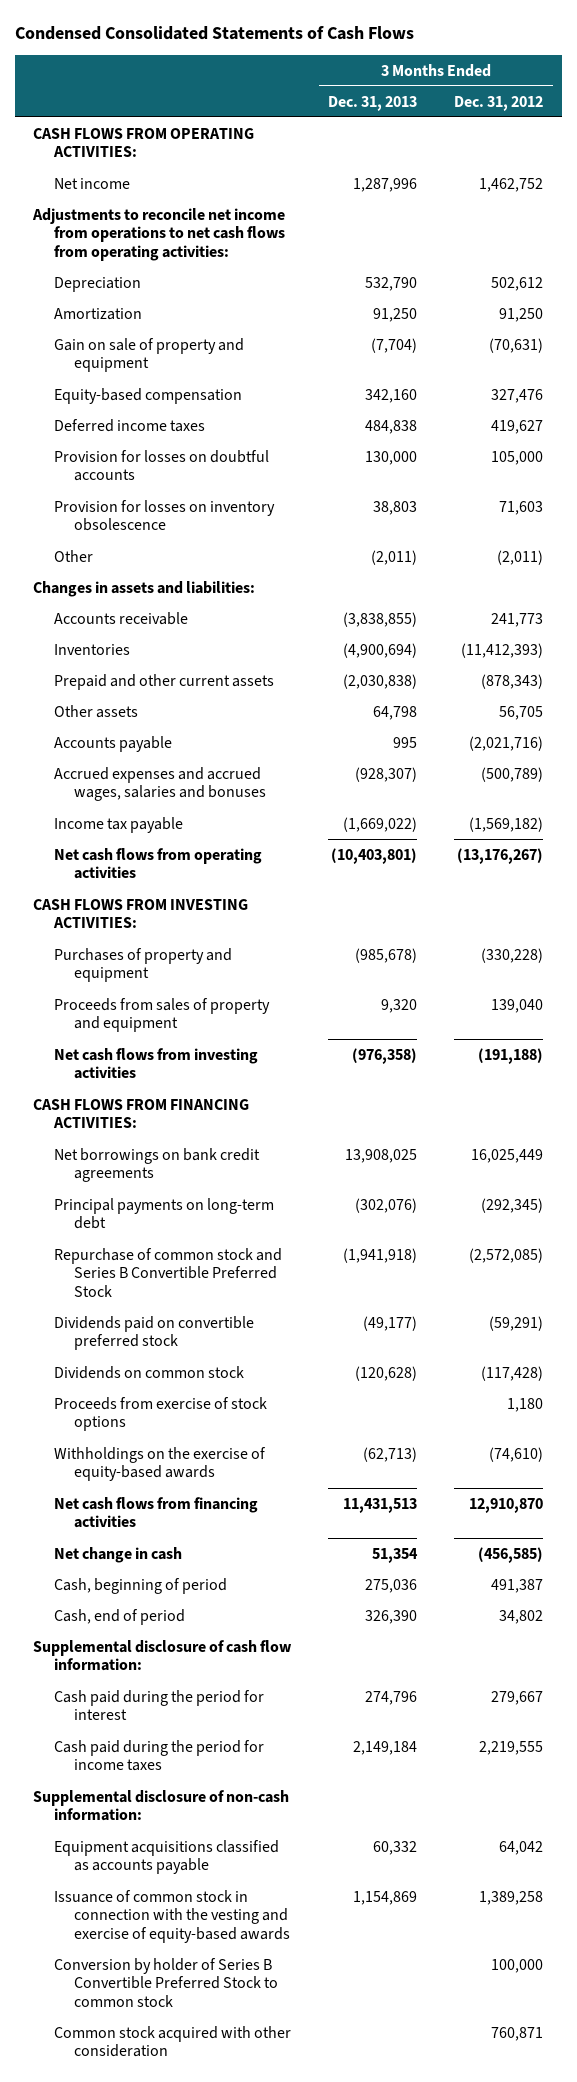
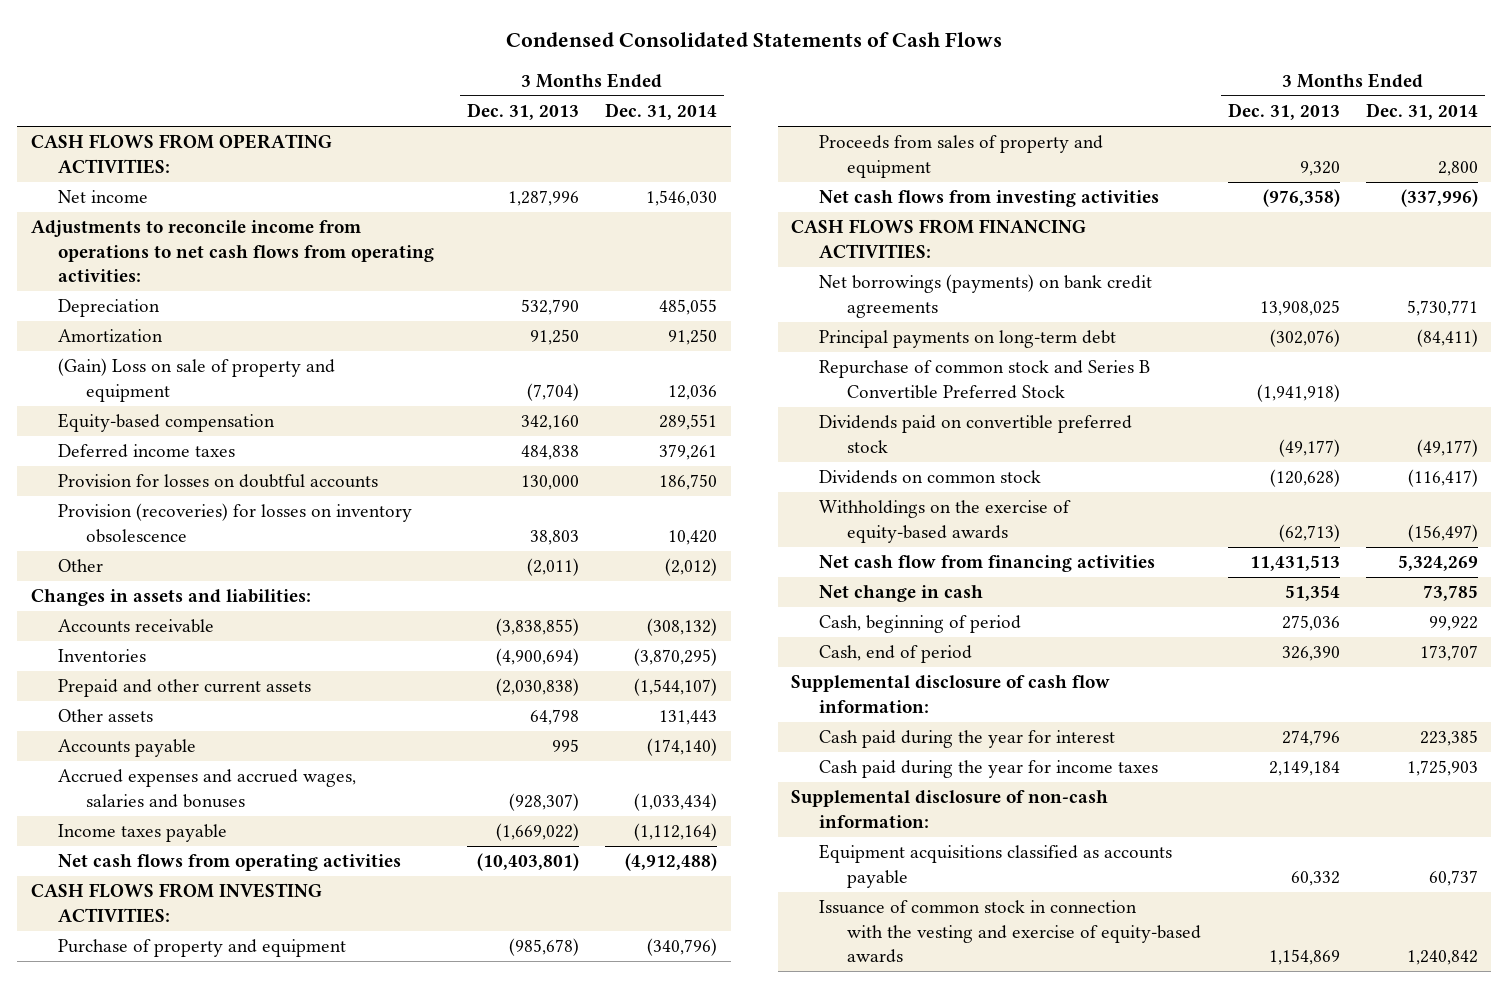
- | 3 Months Ended Dec. 31, 2013 | 3 Months Ended Dec. 31, 2012
+ | 3 Months Ended Dec. 31, 2013 | 3 Months Ended Dec. 31, 2014
- Adjustments to reconcile net income from operations to net cash flows from operating activities:
+ Adjustments to reconcile income from operations to net cash flows from operating activities:
- Gain on sale of property and equipment | (7,704) | (70,631)
+ (Gain) Loss on sale of property and equipment | (7,704) | 12,036
- Provision for losses on inventory obsolescence | 38,803 | 71,603
+ Provision (recoveries) for losses on inventory obsolescence | 38,803 | 10,420
- Income tax payable | (1,669,022) | (1,569,182)
+ Income taxes payable | (1,669,022) | (1,112,164)
- Purchases of property and equipment | (985,678) | (330,228)
+ Purchase of property and equipment | (985,678) | (340,796)
- Net borrowings on bank credit agreements | 13,908,025 | 16,025,449
+ Net borrowings (payments) on bank credit agreements | 13,908,025 | 5,730,771
- Proceeds from exercise of stock options | | 1,180
- Net cash flows from financing activities | 11,431,513 | 12,910,870
+ Net cash flow from financing activities | 11,431,513 | 5,324,269
- Cash paid during the period for interest | 274,796 | 279,667
- Cash paid during the period for income taxes | 2,149,184 | 2,219,555
+ Cash paid during the year for interest | 274,796 | 223,385
+ Cash paid during the year for income taxes | 2,149,184 | 1,725,903
- Conversion by holder of Series B Convertible Preferred Stock to common stock | | 100,000
- Common stock acquired with other consideration | | 760,871

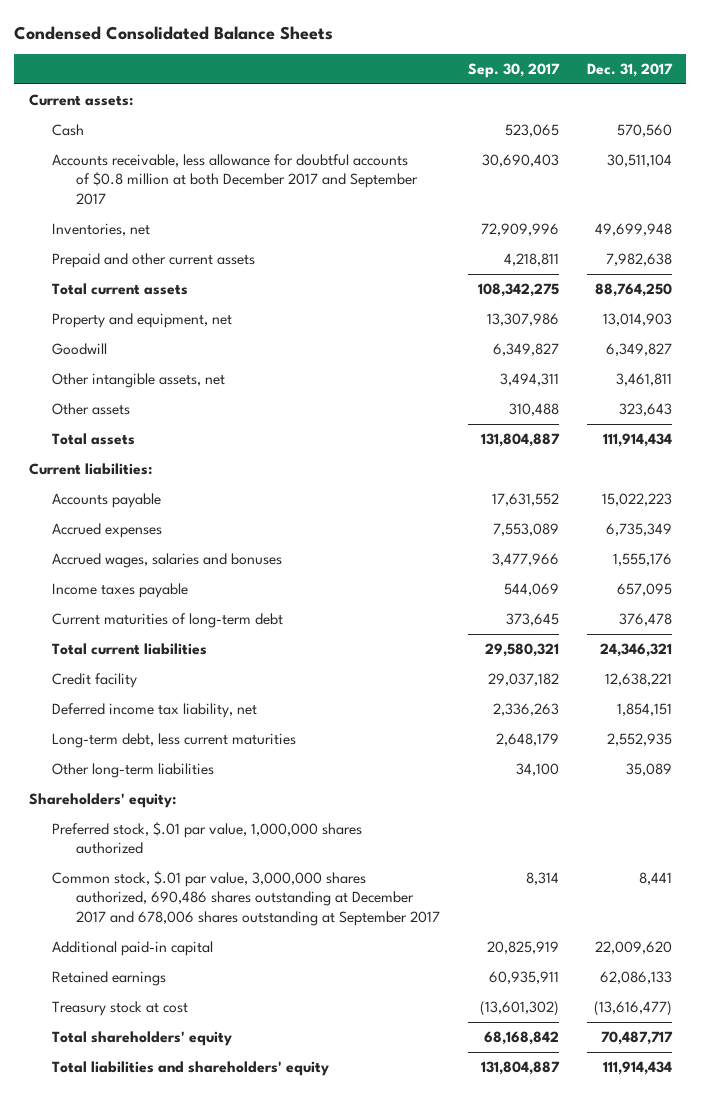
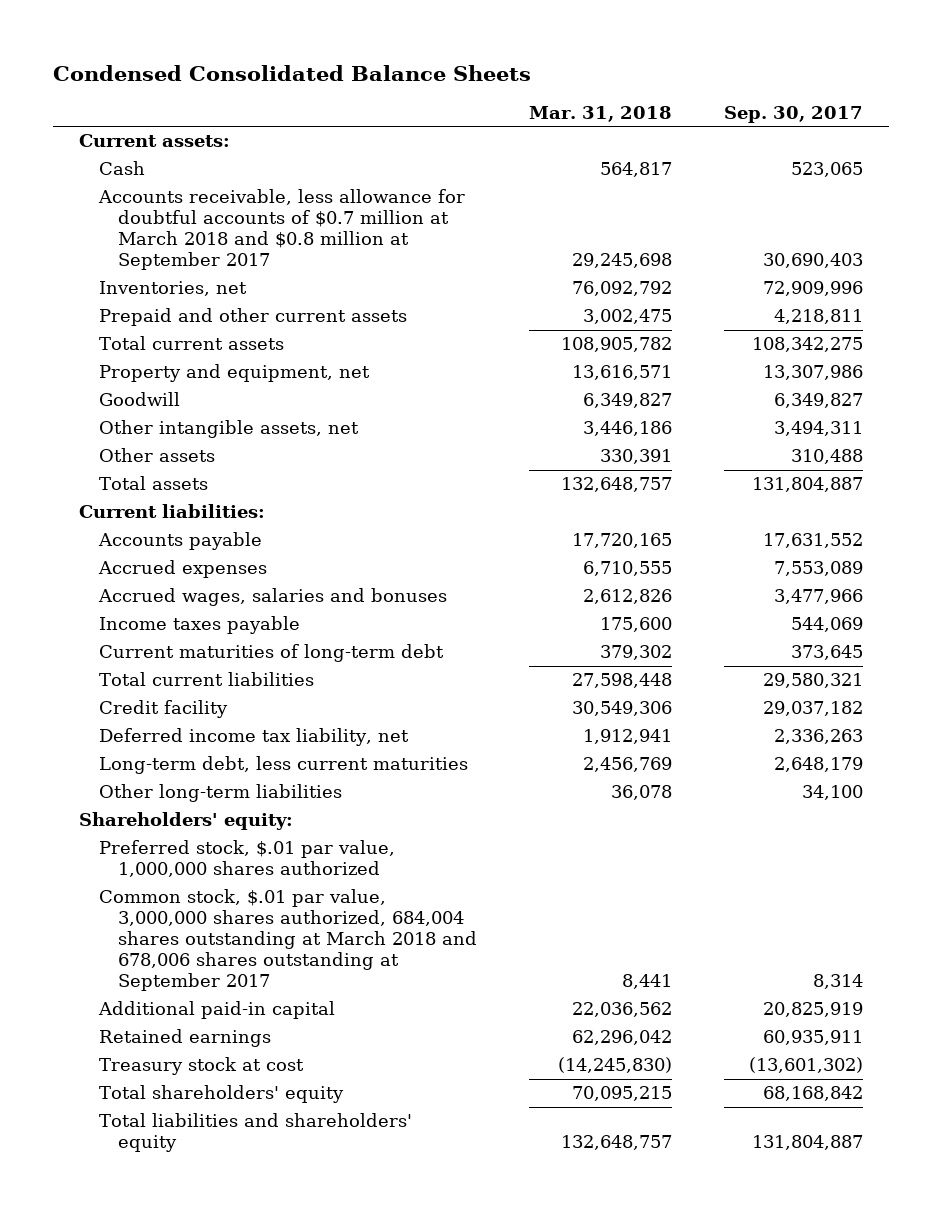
- | Sep. 30, 2017 | Dec. 31, 2017
+ | Mar. 31, 2018 | Sep. 30, 2017
- Accounts receivable, less allowance for doubtful accounts of $0.8 million at both December 2017 and September 2017 | 30,690,403 | 30,511,104
+ Accounts receivable, less allowance for doubtful accounts of $0.7 million at March 2018 and $0.8 million at September 2017 | 29,245,698 | 30,690,403
- Common stock, $.01 par value, 3,000,000 shares authorized, 690,486 shares outstanding at December 2017 and 678,006 shares outstanding at September 2017 | 8,314 | 8,441
+ Common stock, $.01 par value, 3,000,000 shares authorized, 684,004 shares outstanding at March 2018 and 678,006 shares outstanding at September 2017 | 8,441 | 8,314

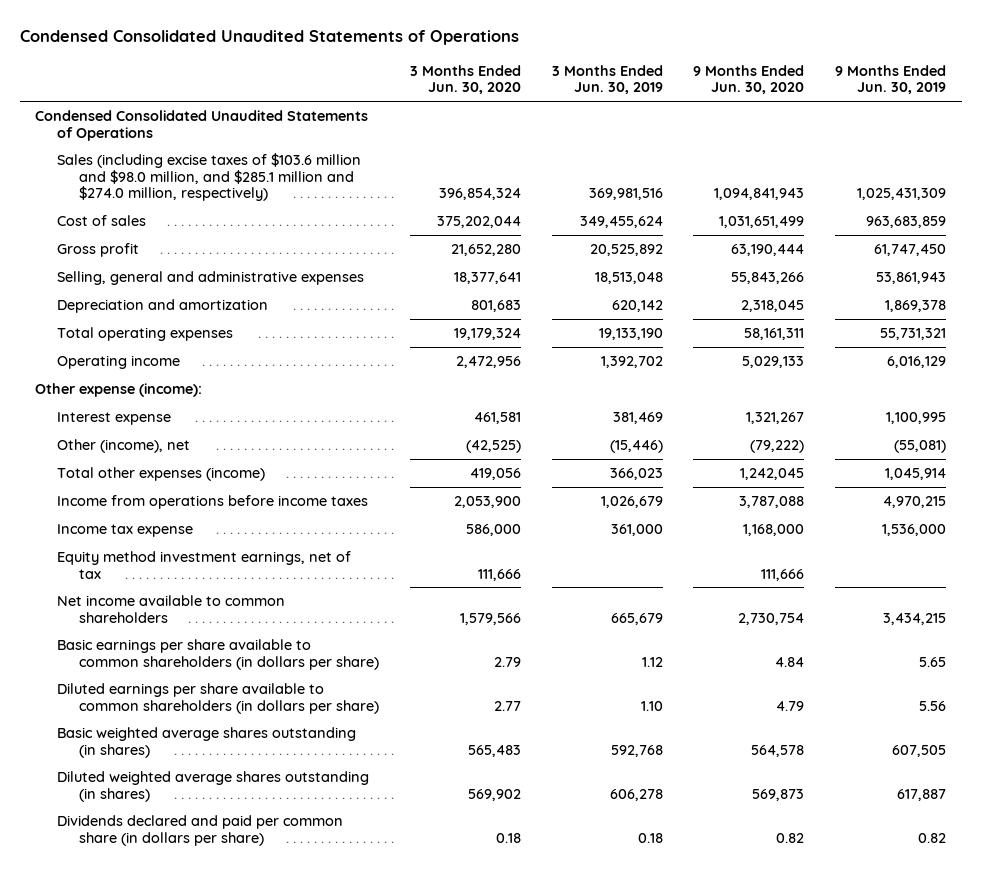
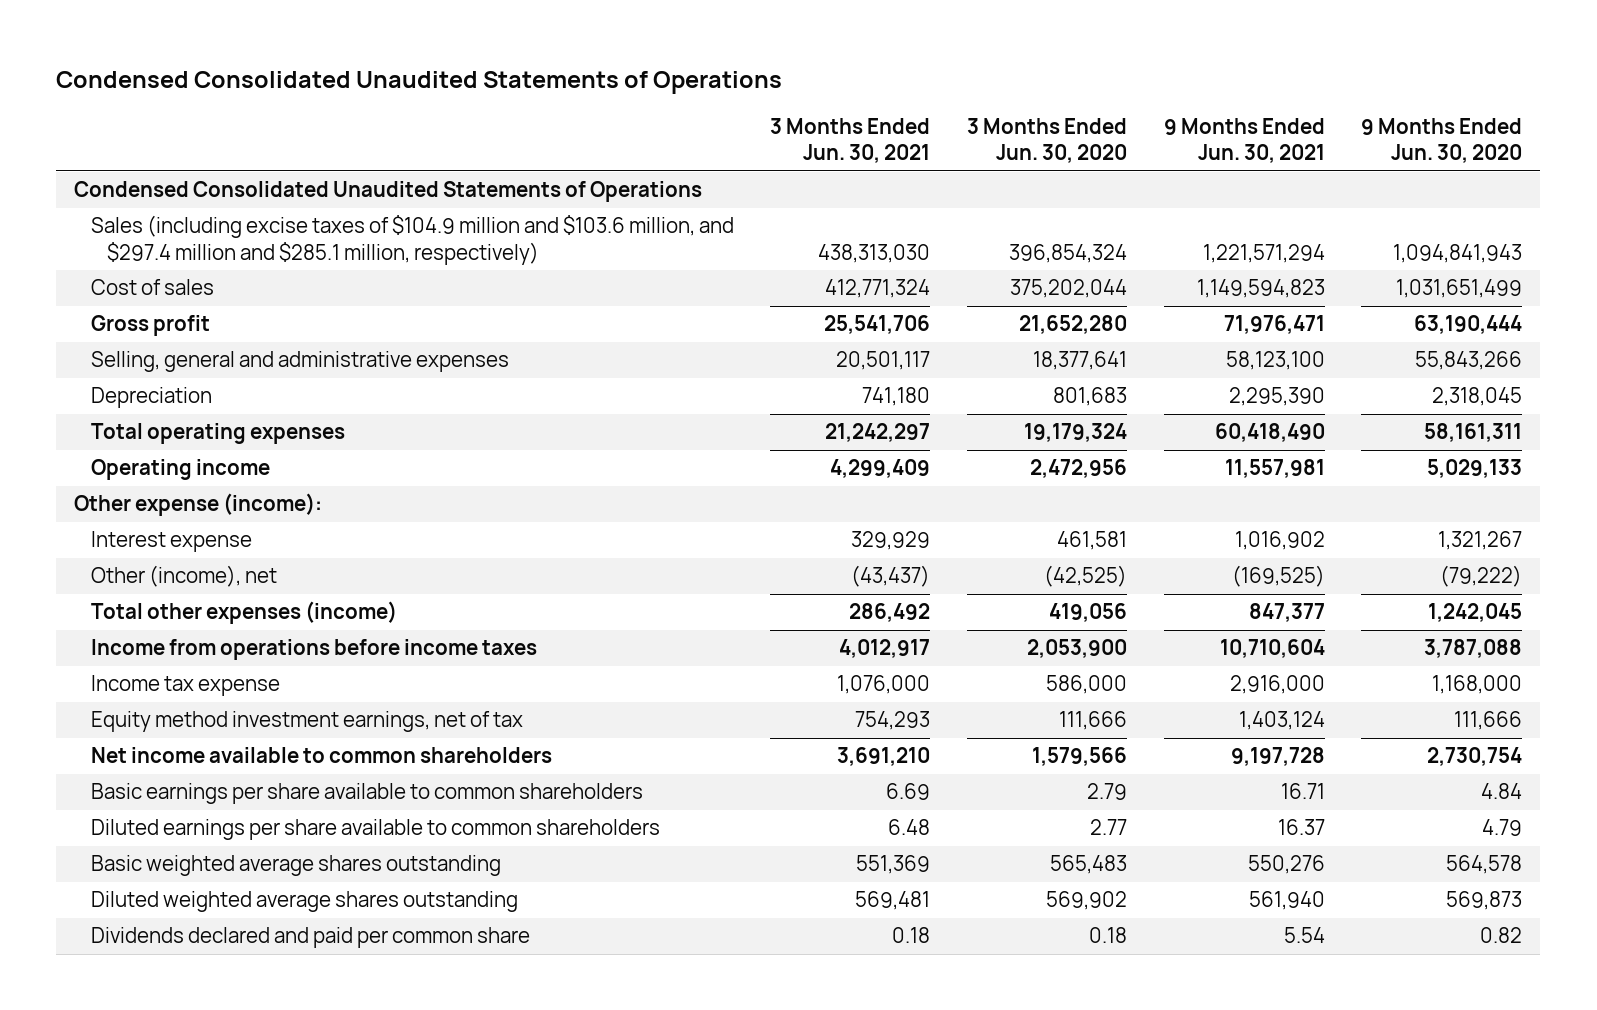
- | 3 Months Ended Jun. 30, 2020 | 3 Months Ended Jun. 30, 2019 | 9 Months Ended Jun. 30, 2020 | 9 Months Ended Jun. 30, 2019
+ | 3 Months Ended Jun. 30, 2021 | 3 Months Ended Jun. 30, 2020 | 9 Months Ended Jun. 30, 2021 | 9 Months Ended Jun. 30, 2020
- Sales (including excise taxes of $103.6 million and $98.0 million, and $285.1 million and $274.0 million, respectively) | 396,854,324 | 369,981,516 | 1,094,841,943 | 1,025,431,309
+ Sales (including excise taxes of $104.9 million and $103.6 million, and $297.4 million and $285.1 million, respectively) | 438,313,030 | 396,854,324 | 1,221,571,294 | 1,094,841,943
- Depreciation and amortization | 801,683 | 620,142 | 2,318,045 | 1,869,378
+ Depreciation | 741,180 | 801,683 | 2,295,390 | 2,318,045
- Basic earnings per share available to common shareholders (in dollars per share) | 2.79 | 1.12 | 4.84 | 5.65
- Diluted earnings per share available to common shareholders (in dollars per share) | 2.77 | 1.10 | 4.79 | 5.56
- Basic weighted average shares outstanding (in shares) | 565,483 | 592,768 | 564,578 | 607,505
- Diluted weighted average shares outstanding (in shares) | 569,902 | 606,278 | 569,873 | 617,887
- Dividends declared and paid per common share (in dollars per share) | 0.18 | 0.18 | 0.82 | 0.82
+ Basic earnings per share available to common shareholders | 6.69 | 2.79 | 16.71 | 4.84
+ Diluted earnings per share available to common shareholders | 6.48 | 2.77 | 16.37 | 4.79
+ Basic weighted average shares outstanding | 551,369 | 565,483 | 550,276 | 564,578
+ Diluted weighted average shares outstanding | 569,481 | 569,902 | 561,940 | 569,873
+ Dividends declared and paid per common share | 0.18 | 0.18 | 5.54 | 0.82

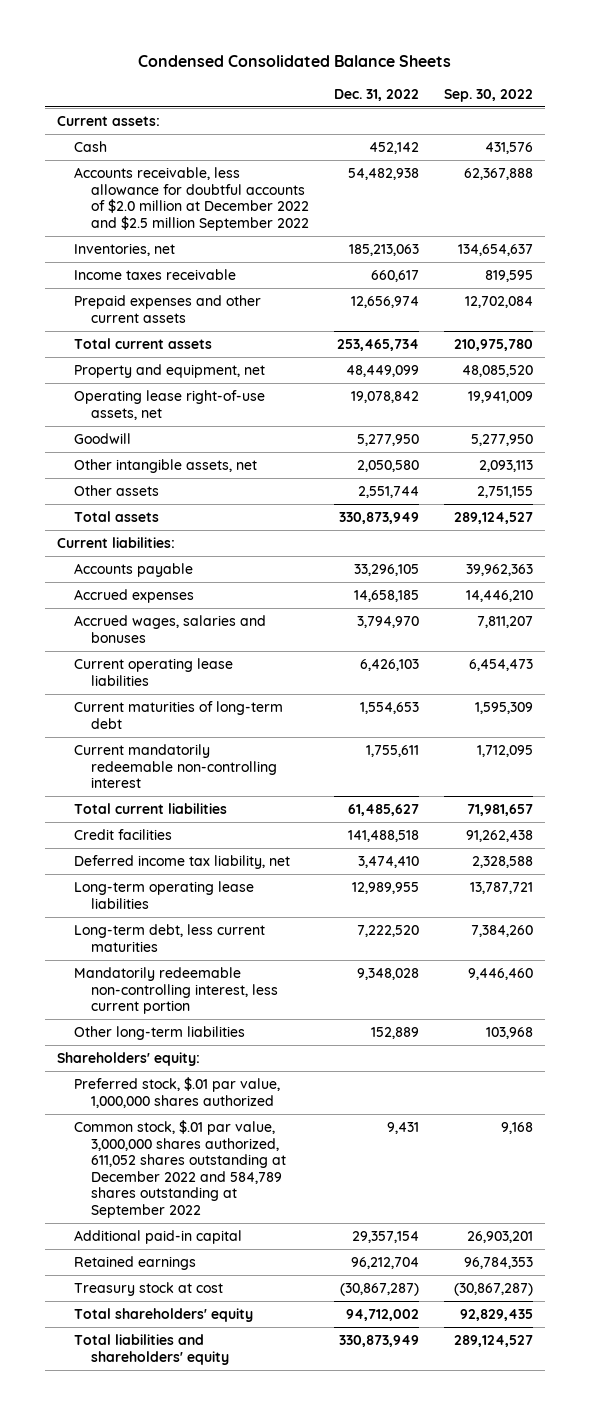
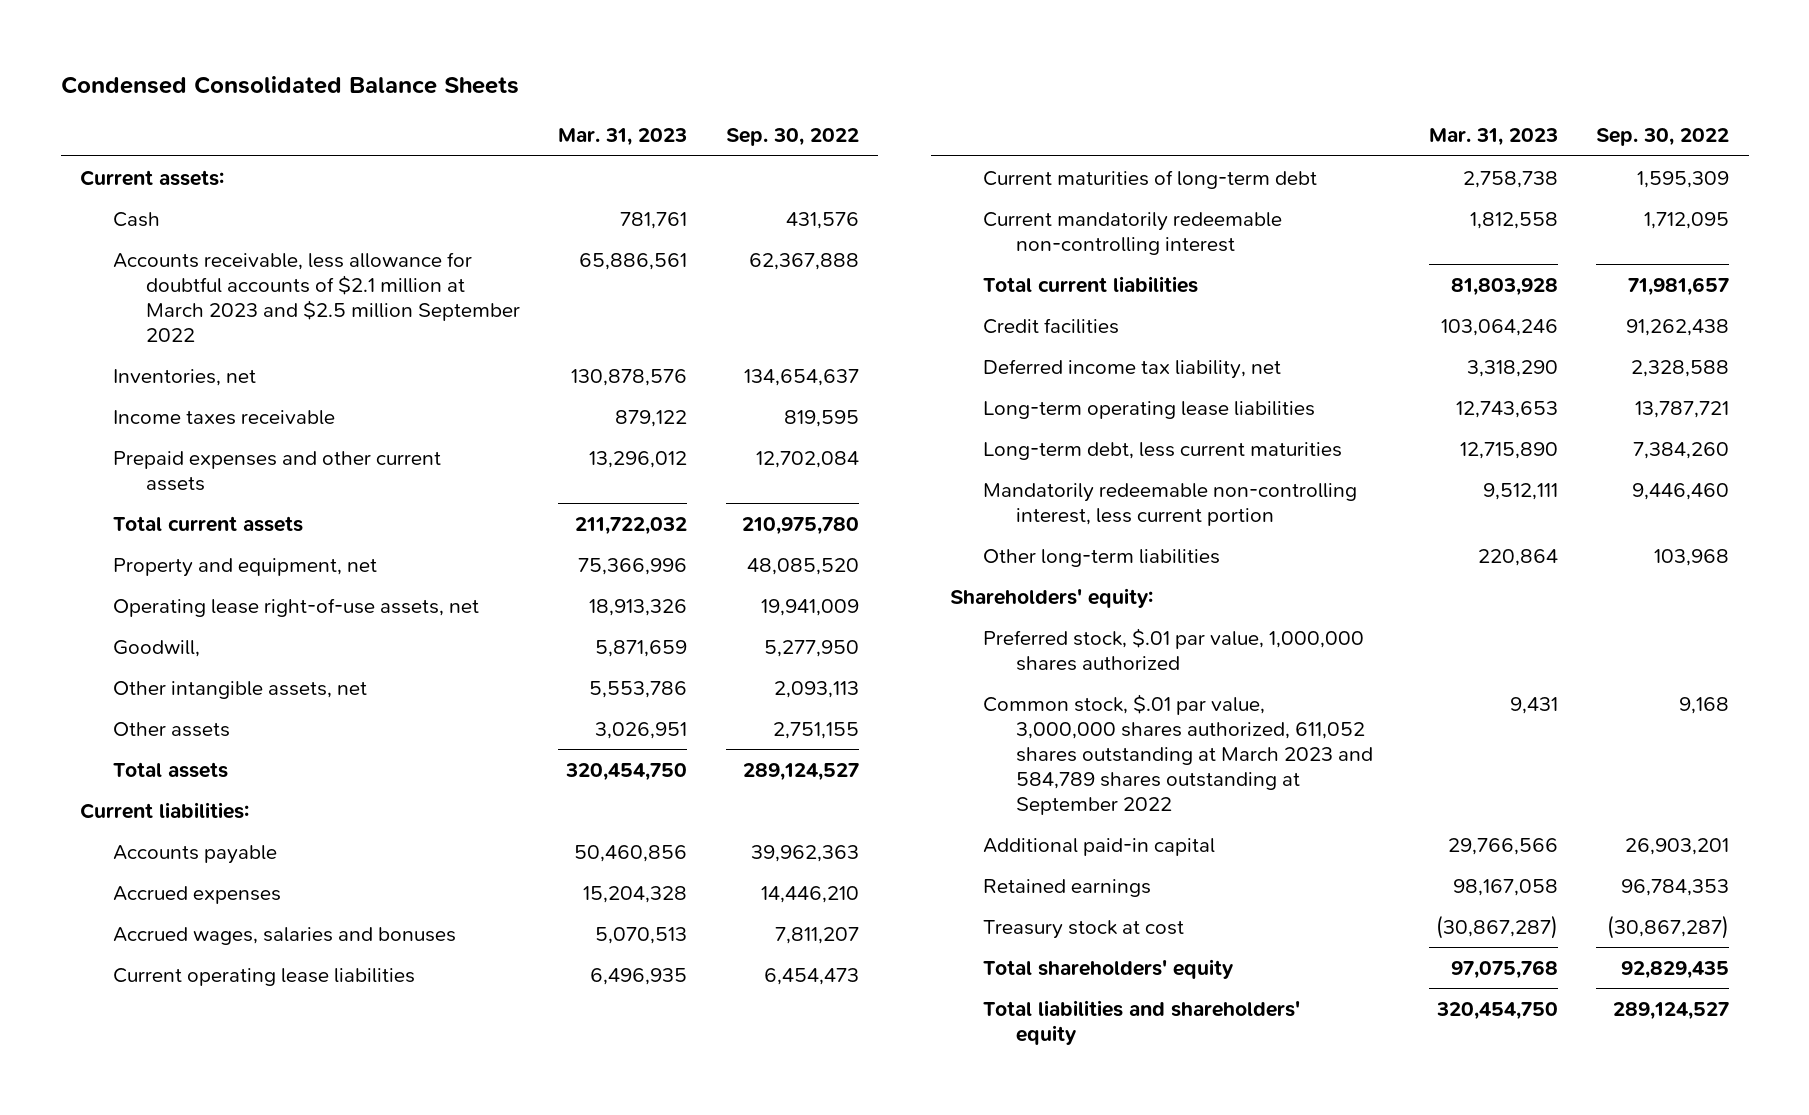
- | Dec. 31, 2022 | Sep. 30, 2022
+ | Mar. 31, 2023 | Sep. 30, 2022
- Accounts receivable, less allowance for doubtful accounts of $2.0 million at December 2022 and $2.5 million September 2022 | 54,482,938 | 62,367,888
+ Accounts receivable, less allowance for doubtful accounts of $2.1 million at March 2023 and $2.5 million September 2022 | 65,886,561 | 62,367,888
- Goodwill | 5,277,950 | 5,277,950
+ Goodwill, | 5,871,659 | 5,277,950
- Common stock, $.01 par value, 3,000,000 shares authorized, 611,052 shares outstanding at December 2022 and 584,789 shares outstanding at September 2022 | 9,431 | 9,168
+ Common stock, $.01 par value, 3,000,000 shares authorized, 611,052 shares outstanding at March 2023 and 584,789 shares outstanding at September 2022 | 9,431 | 9,168

